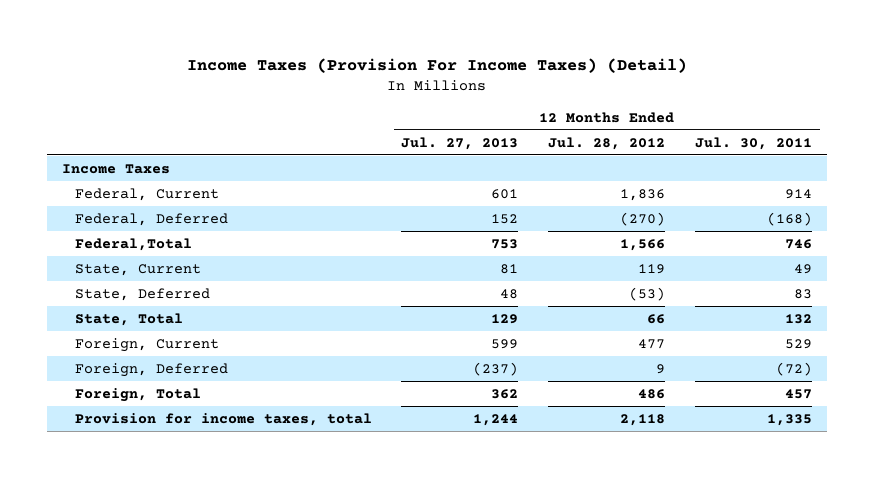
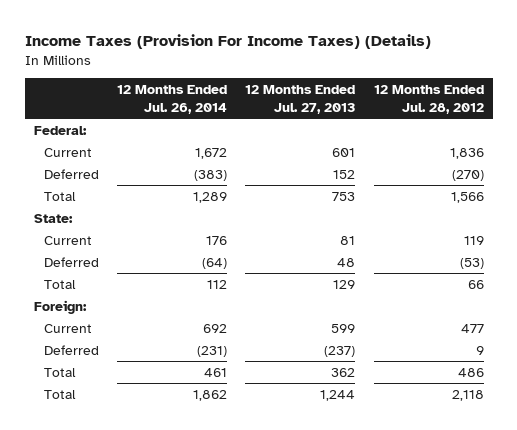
- Income Taxes (Provision For Income Taxes) (Detail)
+ Income Taxes (Provision For Income Taxes) (Details)
- | 12 Months Ended Jul. 27, 2013 | 12 Months Ended Jul. 28, 2012 | 12 Months Ended Jul. 30, 2011
+ | 12 Months Ended Jul. 26, 2014 | 12 Months Ended Jul. 27, 2013 | 12 Months Ended Jul. 28, 2012
- Income Taxes
- Federal, Current | 601 | 1,836 | 914
- Federal, Deferred | 152 | (270) | (168)
- Federal,Total | 753 | 1,566 | 746
- State, Current | 81 | 119 | 49
- State, Deferred | 48 | (53) | 83
- State, Total | 129 | 66 | 132
- Foreign, Current | 599 | 477 | 529
- Foreign, Deferred | (237) | 9 | (72)
- Foreign, Total | 362 | 486 | 457
- Provision for income taxes, total | 1,244 | 2,118 | 1,335
+ Federal:
+ Current | 1,672 | 601 | 1,836
+ Deferred | (383) | 152 | (270)
+ Total | 1,289 | 753 | 1,566
+ State:
+ Current | 176 | 81 | 119
+ Deferred | (64) | 48 | (53)
+ Total | 112 | 129 | 66
+ Foreign:
+ Current | 692 | 599 | 477
+ Deferred | (231) | (237) | 9
+ Total | 461 | 362 | 486
+ Total | 1,862 | 1,244 | 2,118

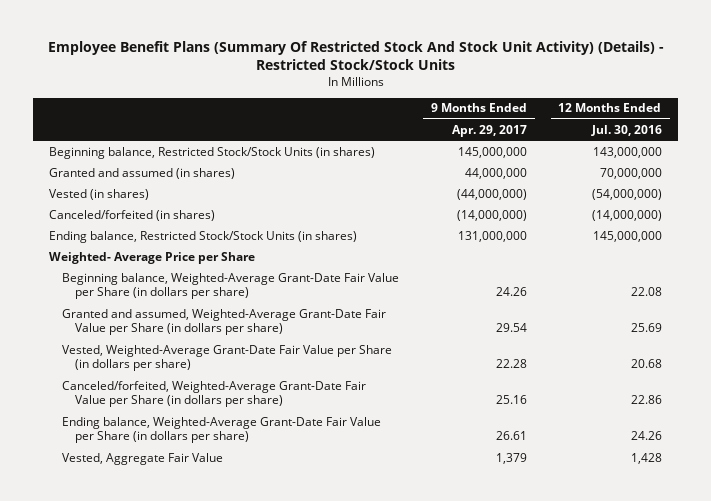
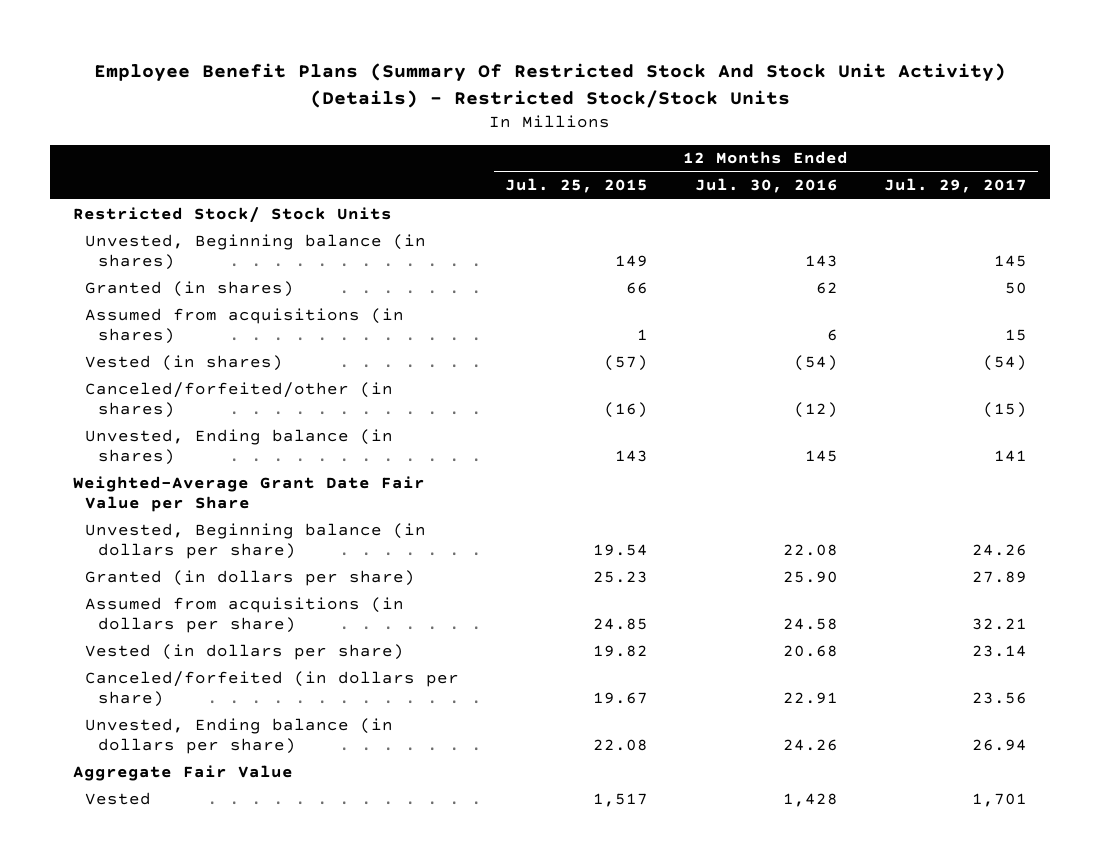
- | 9 Months Ended Apr. 29, 2017 | 12 Months Ended Jul. 30, 2016
+ | 12 Months Ended Jul. 25, 2015 | 12 Months Ended Jul. 30, 2016 | 12 Months Ended Jul. 29, 2017
- Beginning balance, Restricted Stock/Stock Units (in shares) | 145,000,000 | 143,000,000
- Granted and assumed (in shares) | 44,000,000 | 70,000,000
- Vested (in shares) | (44,000,000) | (54,000,000)
- Canceled/forfeited (in shares) | (14,000,000) | (14,000,000)
- Ending balance, Restricted Stock/Stock Units (in shares) | 131,000,000 | 145,000,000
- Weighted- Average Price per Share
- Beginning balance, Weighted-Average Grant-Date Fair Value per Share (in dollars per share) | 24.26 | 22.08
- Granted and assumed, Weighted-Average Grant-Date Fair Value per Share (in dollars per share) | 29.54 | 25.69
- Vested, Weighted-Average Grant-Date Fair Value per Share (in dollars per share) | 22.28 | 20.68
- Canceled/forfeited, Weighted-Average Grant-Date Fair Value per Share (in dollars per share) | 25.16 | 22.86
- Ending balance, Weighted-Average Grant-Date Fair Value per Share (in dollars per share) | 26.61 | 24.26
- Vested, Aggregate Fair Value | 1,379 | 1,428
+ Restricted Stock/ Stock Units
+ Unvested, Beginning balance (in shares) | 149 | 143 | 145
+ Granted (in shares) | 66 | 62 | 50
+ Assumed from acquisitions (in shares) | 1 | 6 | 15
+ Vested (in shares) | (57) | (54) | (54)
+ Canceled/forfeited/other (in shares) | (16) | (12) | (15)
+ Unvested, Ending balance (in shares) | 143 | 145 | 141
+ Weighted-Average Grant Date Fair Value per Share
+ Unvested, Beginning balance (in dollars per share) | 19.54 | 22.08 | 24.26
+ Granted (in dollars per share) | 25.23 | 25.90 | 27.89
+ Assumed from acquisitions (in dollars per share) | 24.85 | 24.58 | 32.21
+ Vested (in dollars per share) | 19.82 | 20.68 | 23.14
+ Canceled/forfeited (in dollars per share) | 19.67 | 22.91 | 23.56
+ Unvested, Ending balance (in dollars per share) | 22.08 | 24.26 | 26.94
+ Aggregate Fair Value
+ Vested | 1,517 | 1,428 | 1,701

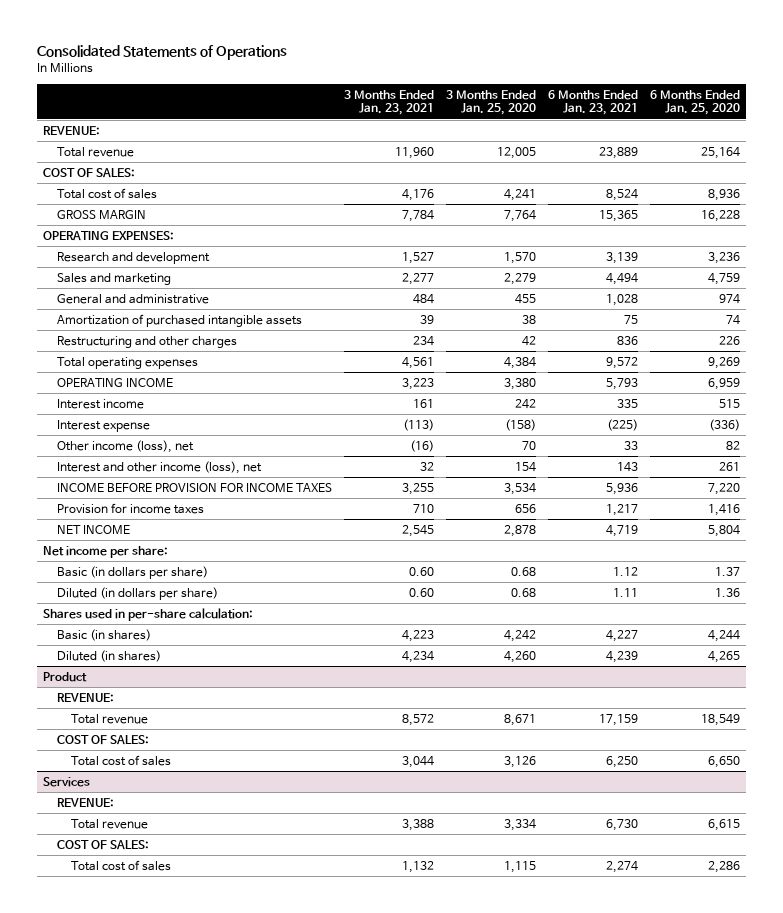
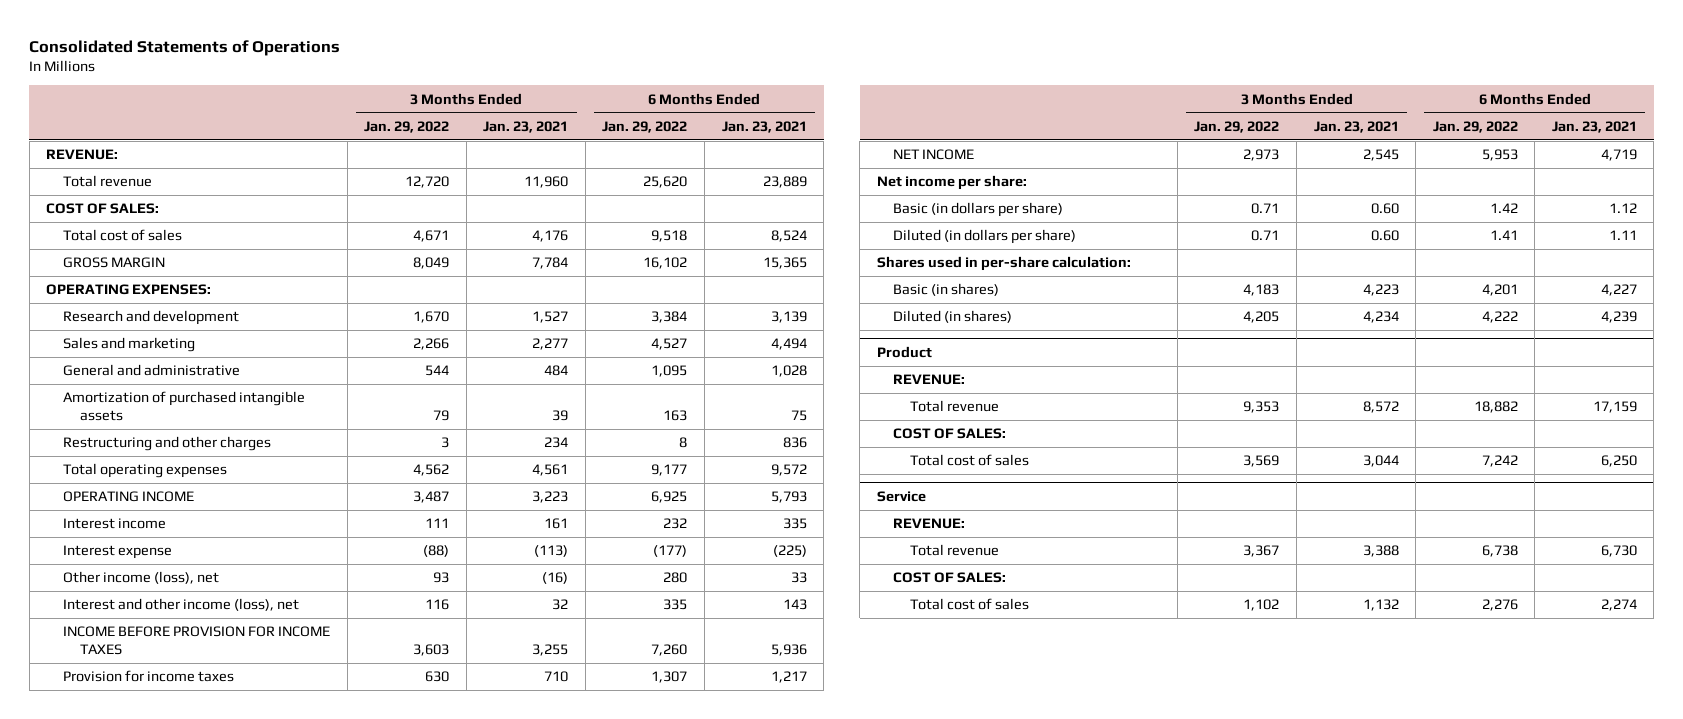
- | 3 Months Ended Jan. 23, 2021 | 3 Months Ended Jan. 25, 2020 | 6 Months Ended Jan. 23, 2021 | 6 Months Ended Jan. 25, 2020
+ | 3 Months Ended Jan. 29, 2022 | 3 Months Ended Jan. 23, 2021 | 6 Months Ended Jan. 29, 2022 | 6 Months Ended Jan. 23, 2021
- Services
+ Service

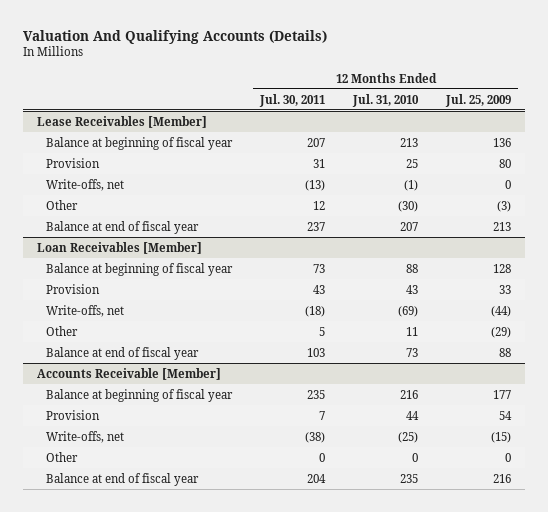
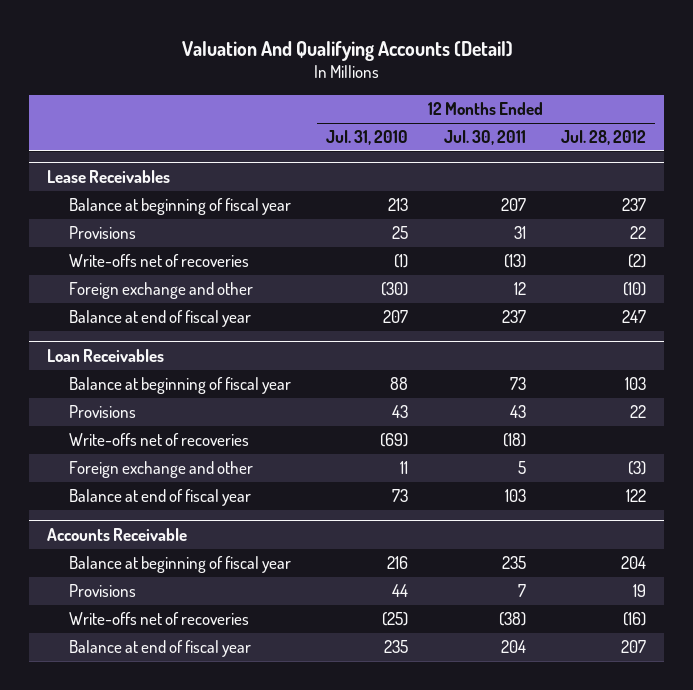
- Valuation And Qualifying Accounts (Details)
+ Valuation And Qualifying Accounts (Detail)
- | 12 Months Ended Jul. 30, 2011 | 12 Months Ended Jul. 31, 2010 | 12 Months Ended Jul. 25, 2009
+ | 12 Months Ended Jul. 31, 2010 | 12 Months Ended Jul. 30, 2011 | 12 Months Ended Jul. 28, 2012
- Lease Receivables [Member]
+ Lease Receivables
- Provision | 31 | 25 | 80
- Write-offs, net | (13) | (1) | 0
- Other | 12 | (30) | (3)
+ Provisions | 25 | 31 | 22
+ Write-offs net of recoveries | (1) | (13) | (2)
+ Foreign exchange and other | (30) | 12 | (10)
- Loan Receivables [Member]
+ Loan Receivables
- Provision | 43 | 43 | 33
- Write-offs, net | (18) | (69) | (44)
- Other | 5 | 11 | (29)
+ Provisions | 43 | 43 | 22
+ Write-offs net of recoveries | (69) | (18) |
+ Foreign exchange and other | 11 | 5 | (3)
- Accounts Receivable [Member]
+ Accounts Receivable
- Provision | 7 | 44 | 54
- Write-offs, net | (38) | (25) | (15)
- Other | 0 | 0 | 0
+ Provisions | 44 | 7 | 19
+ Write-offs net of recoveries | (25) | (38) | (16)

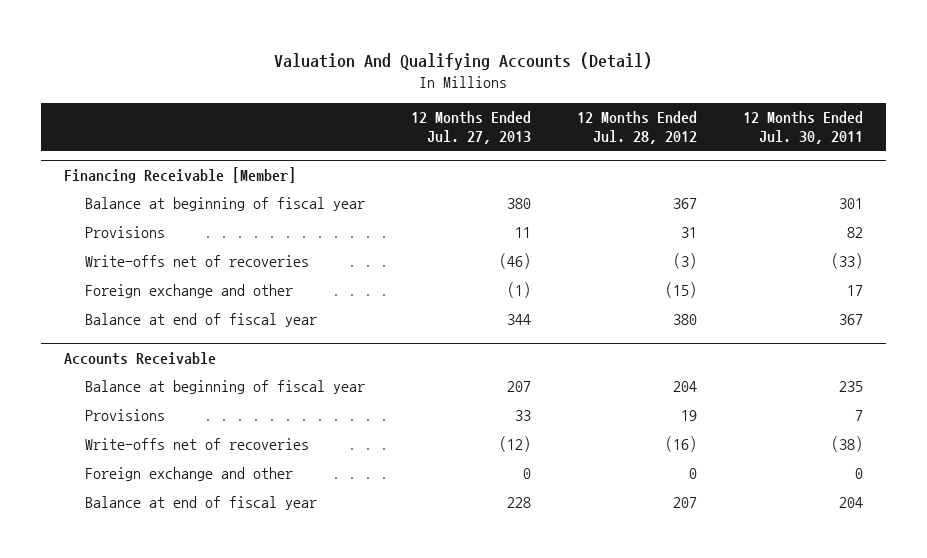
- | 12 Months Ended Jul. 31, 2010 | 12 Months Ended Jul. 30, 2011 | 12 Months Ended Jul. 28, 2012
+ | 12 Months Ended Jul. 27, 2013 | 12 Months Ended Jul. 28, 2012 | 12 Months Ended Jul. 30, 2011
- Lease Receivables
- Balance at beginning of fiscal year | 213 | 207 | 237
- Provisions | 25 | 31 | 22
- Write-offs net of recoveries | (1) | (13) | (2)
- Foreign exchange and other | (30) | 12 | (10)
- Balance at end of fiscal year | 207 | 237 | 247
- Loan Receivables
- Balance at beginning of fiscal year | 88 | 73 | 103
- Provisions | 43 | 43 | 22
- Write-offs net of recoveries | (69) | (18) |
- Foreign exchange and other | 11 | 5 | (3)
- Balance at end of fiscal year | 73 | 103 | 122
+ Financing Receivable [Member]
+ Balance at beginning of fiscal year | 380 | 367 | 301
+ Provisions | 11 | 31 | 82
+ Write-offs net of recoveries | (46) | (3) | (33)
+ Foreign exchange and other | (1) | (15) | 17
+ Balance at end of fiscal year | 344 | 380 | 367
@ Accounts Receivable
+ Foreign exchange and other | 0 | 0 | 0

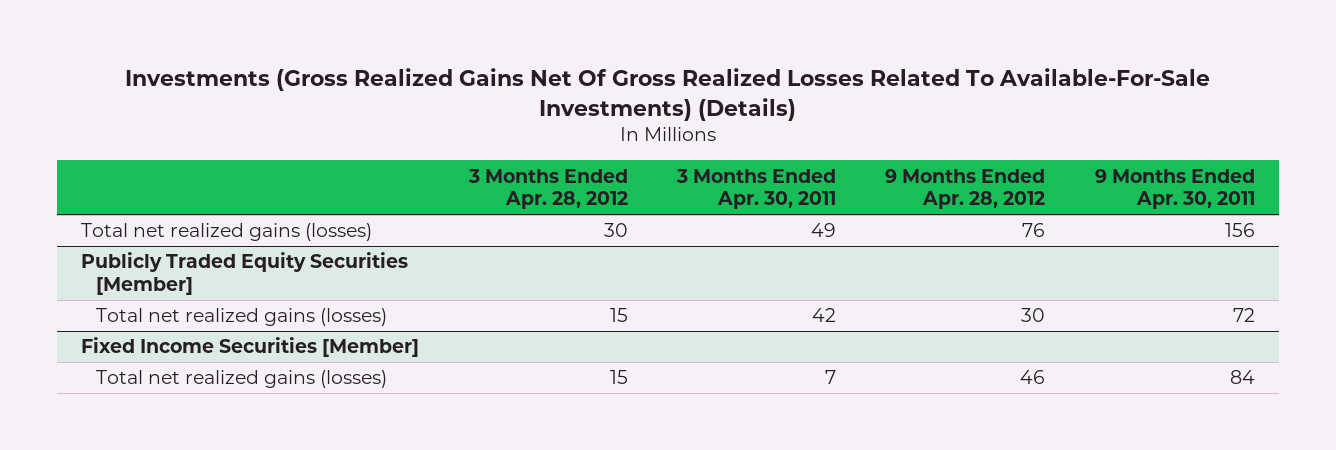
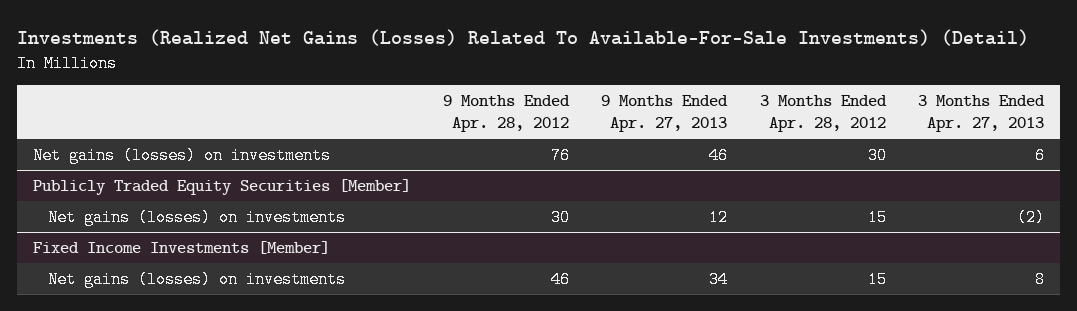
- Investments (Gross Realized Gains Net Of Gross Realized Losses Related To Available-For-Sale Investments) (Details)
+ Investments (Realized Net Gains (Losses) Related To Available-For-Sale Investments) (Detail)
- | 3 Months Ended Apr. 28, 2012 | 3 Months Ended Apr. 30, 2011 | 9 Months Ended Apr. 28, 2012 | 9 Months Ended Apr. 30, 2011
+ | 9 Months Ended Apr. 28, 2012 | 9 Months Ended Apr. 27, 2013 | 3 Months Ended Apr. 28, 2012 | 3 Months Ended Apr. 27, 2013
- Total net realized gains (losses) | 30 | 49 | 76 | 156
+ Net gains (losses) on investments | 76 | 46 | 30 | 6
@ Publicly Traded Equity Securities [Member]
- Total net realized gains (losses) | 15 | 42 | 30 | 72
- Fixed Income Securities [Member]
- Total net realized gains (losses) | 15 | 7 | 46 | 84
@ Publicly Traded Equity Securities [Member]
+ Net gains (losses) on investments | 30 | 12 | 15 | (2)
+ Fixed Income Investments [Member]
+ Net gains (losses) on investments | 46 | 34 | 15 | 8

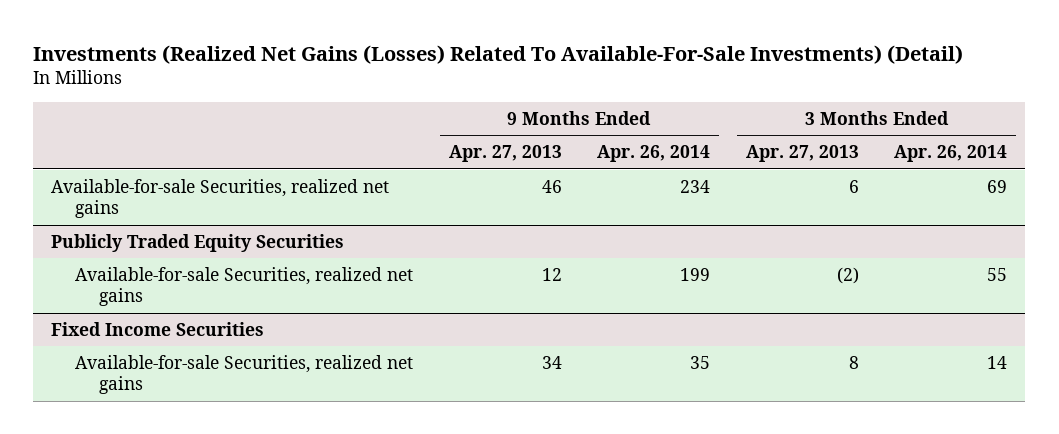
- | 9 Months Ended Apr. 28, 2012 | 9 Months Ended Apr. 27, 2013 | 3 Months Ended Apr. 28, 2012 | 3 Months Ended Apr. 27, 2013
+ | 9 Months Ended Apr. 27, 2013 | 9 Months Ended Apr. 26, 2014 | 3 Months Ended Apr. 27, 2013 | 3 Months Ended Apr. 26, 2014
- Net gains (losses) on investments | 76 | 46 | 30 | 6
- Publicly Traded Equity Securities [Member]
- Net gains (losses) on investments | 30 | 12 | 15 | (2)
- Fixed Income Investments [Member]
- Net gains (losses) on investments | 46 | 34 | 15 | 8
+ Available-for-sale Securities, realized net gains | 46 | 234 | 6 | 69
+ Publicly Traded Equity Securities
+ Available-for-sale Securities, realized net gains | 12 | 199 | (2) | 55
+ Fixed Income Securities
+ Available-for-sale Securities, realized net gains | 34 | 35 | 8 | 14

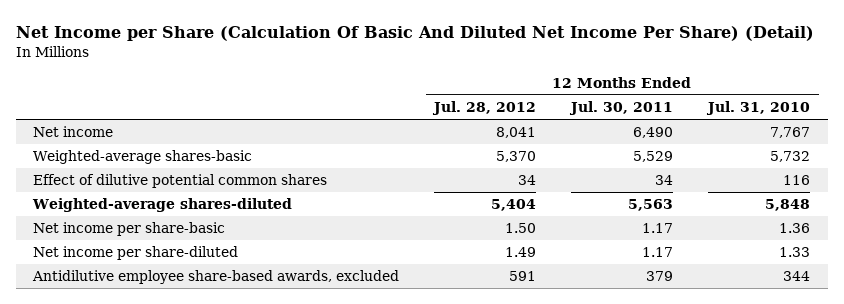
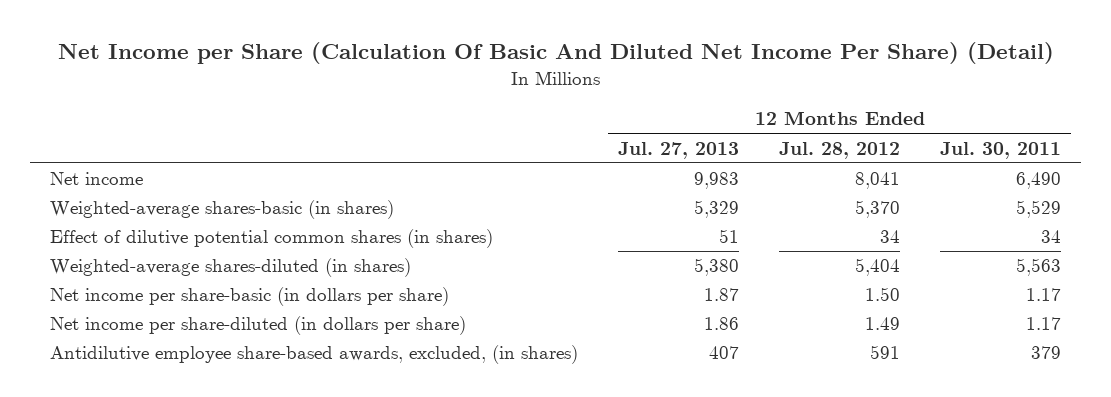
- | 12 Months Ended Jul. 28, 2012 | 12 Months Ended Jul. 30, 2011 | 12 Months Ended Jul. 31, 2010
+ | 12 Months Ended Jul. 27, 2013 | 12 Months Ended Jul. 28, 2012 | 12 Months Ended Jul. 30, 2011
- Weighted-average shares-basic | 5,370 | 5,529 | 5,732
- Effect of dilutive potential common shares | 34 | 34 | 116
- Weighted-average shares-diluted | 5,404 | 5,563 | 5,848
- Net income per share-basic | 1.50 | 1.17 | 1.36
- Net income per share-diluted | 1.49 | 1.17 | 1.33
- Antidilutive employee share-based awards, excluded | 591 | 379 | 344
+ Weighted-average shares-basic (in shares) | 5,329 | 5,370 | 5,529
+ Effect of dilutive potential common shares (in shares) | 51 | 34 | 34
+ Weighted-average shares-diluted (in shares) | 5,380 | 5,404 | 5,563
+ Net income per share-basic (in dollars per share) | 1.87 | 1.50 | 1.17
+ Net income per share-diluted (in dollars per share) | 1.86 | 1.49 | 1.17
+ Antidilutive employee share-based awards, excluded, (in shares) | 407 | 591 | 379

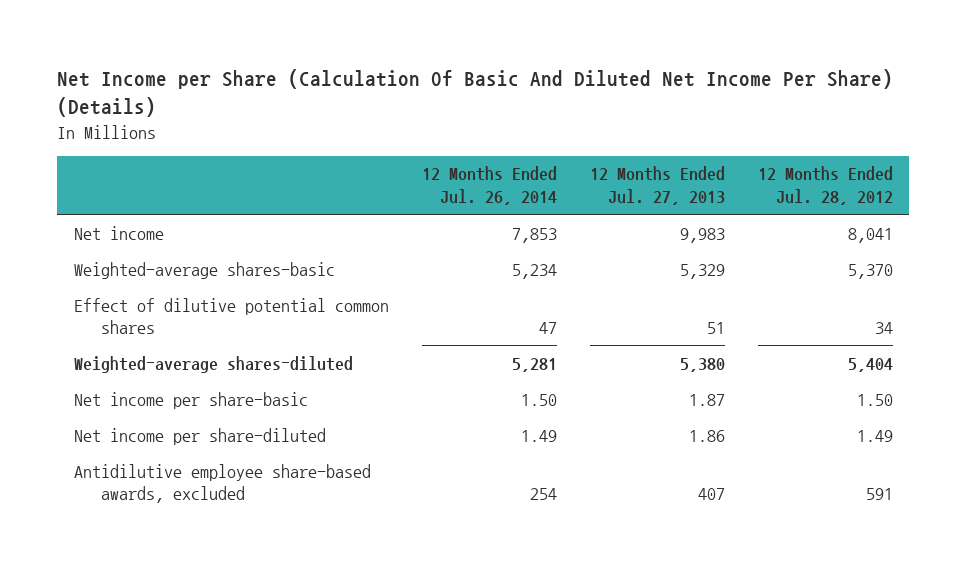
- Net Income per Share (Calculation Of Basic And Diluted Net Income Per Share) (Detail)
+ Net Income per Share (Calculation Of Basic And Diluted Net Income Per Share) (Details)
- | 12 Months Ended Jul. 27, 2013 | 12 Months Ended Jul. 28, 2012 | 12 Months Ended Jul. 30, 2011
+ | 12 Months Ended Jul. 26, 2014 | 12 Months Ended Jul. 27, 2013 | 12 Months Ended Jul. 28, 2012
- Weighted-average shares-basic (in shares) | 5,329 | 5,370 | 5,529
- Effect of dilutive potential common shares (in shares) | 51 | 34 | 34
- Weighted-average shares-diluted (in shares) | 5,380 | 5,404 | 5,563
- Net income per share-basic (in dollars per share) | 1.87 | 1.50 | 1.17
- Net income per share-diluted (in dollars per share) | 1.86 | 1.49 | 1.17
- Antidilutive employee share-based awards, excluded, (in shares) | 407 | 591 | 379
+ Weighted-average shares-basic | 5,234 | 5,329 | 5,370
+ Effect of dilutive potential common shares | 47 | 51 | 34
+ Weighted-average shares-diluted | 5,281 | 5,380 | 5,404
+ Net income per share-basic | 1.50 | 1.87 | 1.50
+ Net income per share-diluted | 1.49 | 1.86 | 1.49
+ Antidilutive employee share-based awards, excluded | 254 | 407 | 591

